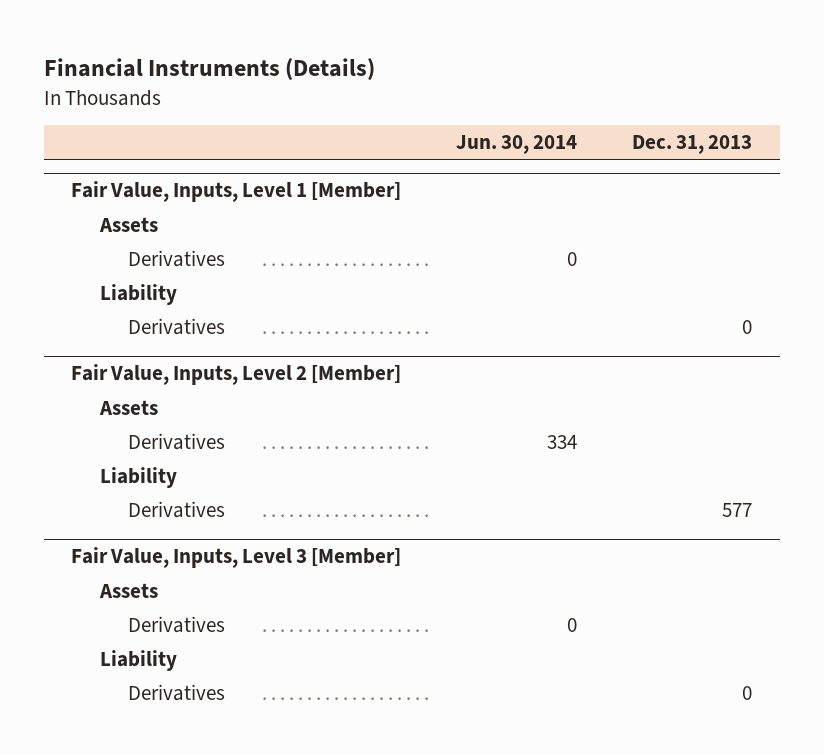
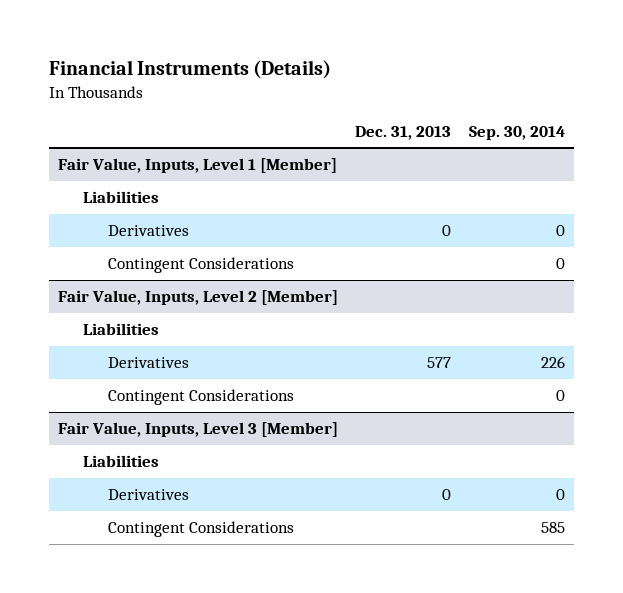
- | Jun. 30, 2014 | Dec. 31, 2013
+ | Dec. 31, 2013 | Sep. 30, 2014
@ Fair Value, Inputs, Level 1 [Member]
- Assets
- Derivatives | 0 |
- Liability
+ Liabilities
+ Contingent Considerations | | 0
@ Fair Value, Inputs, Level 2 [Member]
- Assets
- Derivatives | 334 |
- Liability
+ Liabilities
+ Contingent Considerations | | 0
@ Fair Value, Inputs, Level 3 [Member]
- Assets
- Derivatives | 0 |
- Liability
+ Liabilities
+ Contingent Considerations | | 585

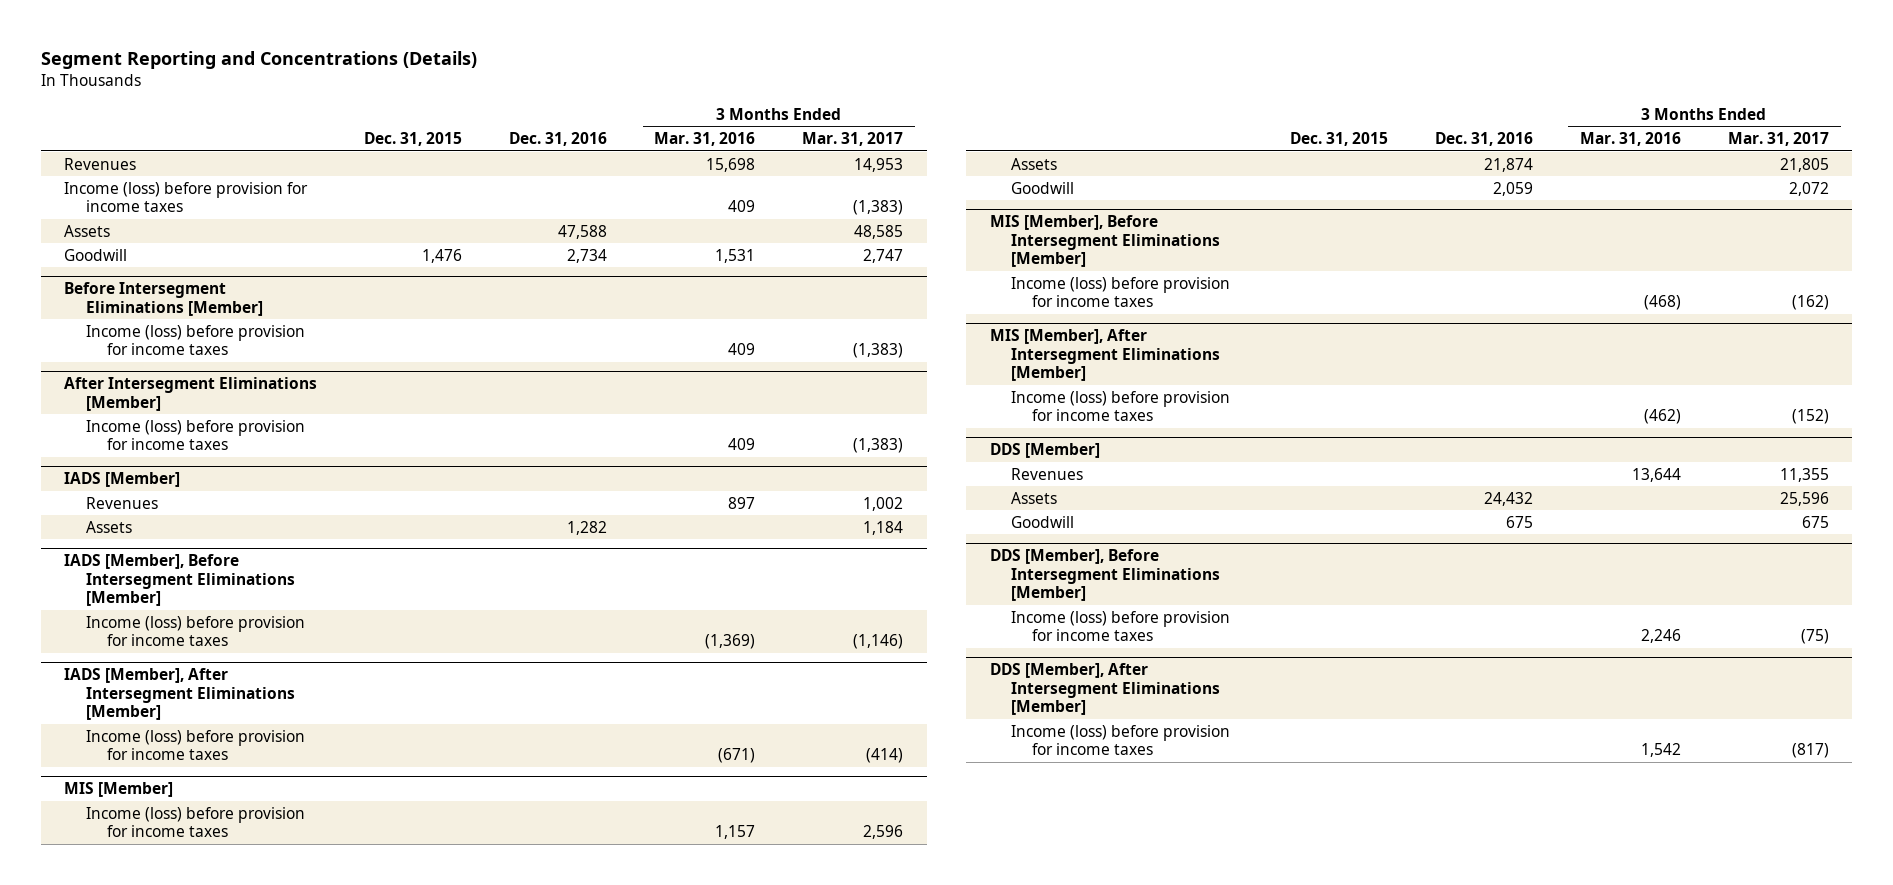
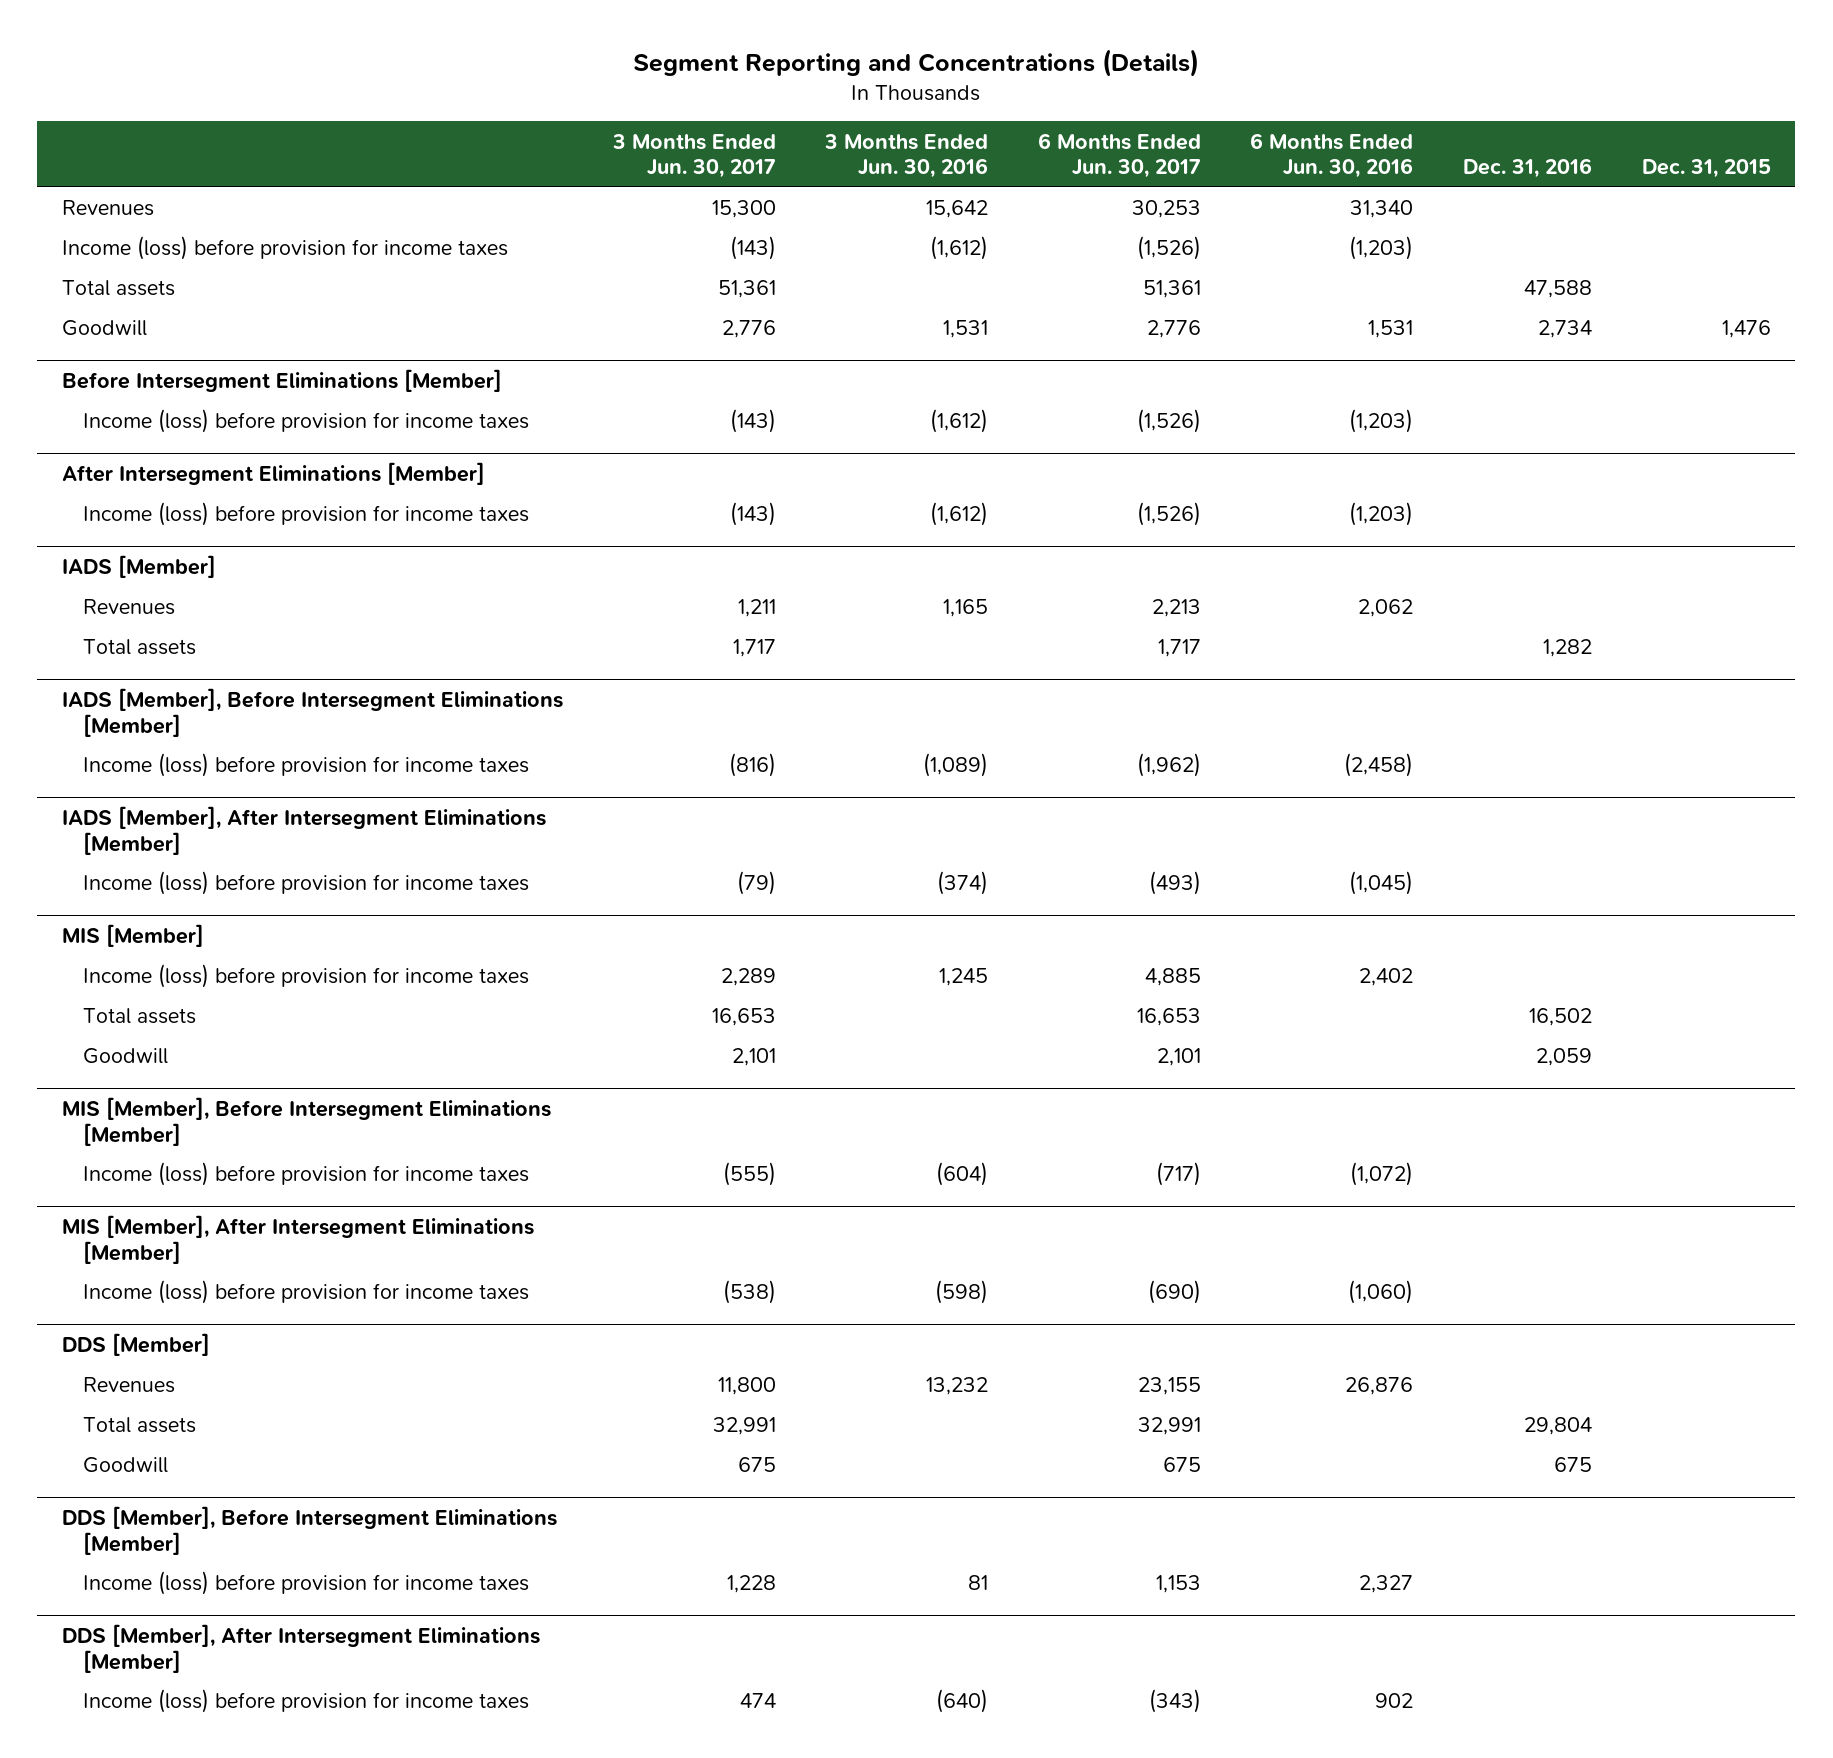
- | Dec. 31, 2015 | Dec. 31, 2016 | 3 Months Ended Mar. 31, 2016 | 3 Months Ended Mar. 31, 2017
+ | 3 Months Ended Jun. 30, 2017 | 3 Months Ended Jun. 30, 2016 | 6 Months Ended Jun. 30, 2017 | 6 Months Ended Jun. 30, 2016 | Dec. 31, 2016 | Dec. 31, 2015
- Assets | | 47,588 | | 48,585
+ Total assets | 51,361 | | 51,361 | | 47,588 |
@ IADS [Member]
- Assets | | 1,282 | | 1,184
+ Total assets | 1,717 | | 1,717 | | 1,282 |
@ MIS [Member]
- Assets | | 21,874 | | 21,805
+ Total assets | 16,653 | | 16,653 | | 16,502 |
@ DDS [Member]
- Assets | | 24,432 | | 25,596
+ Total assets | 32,991 | | 32,991 | | 29,804 |

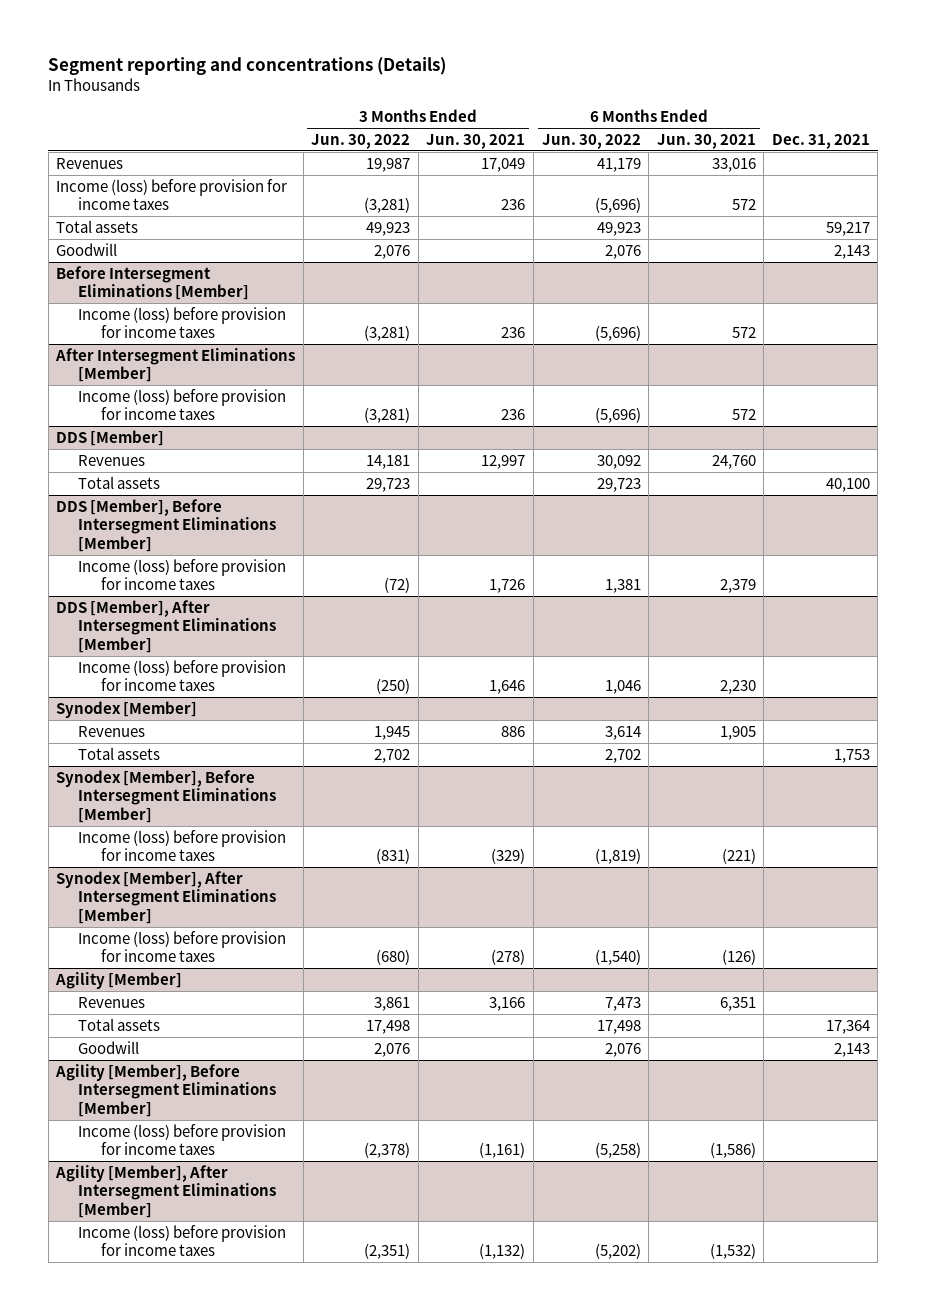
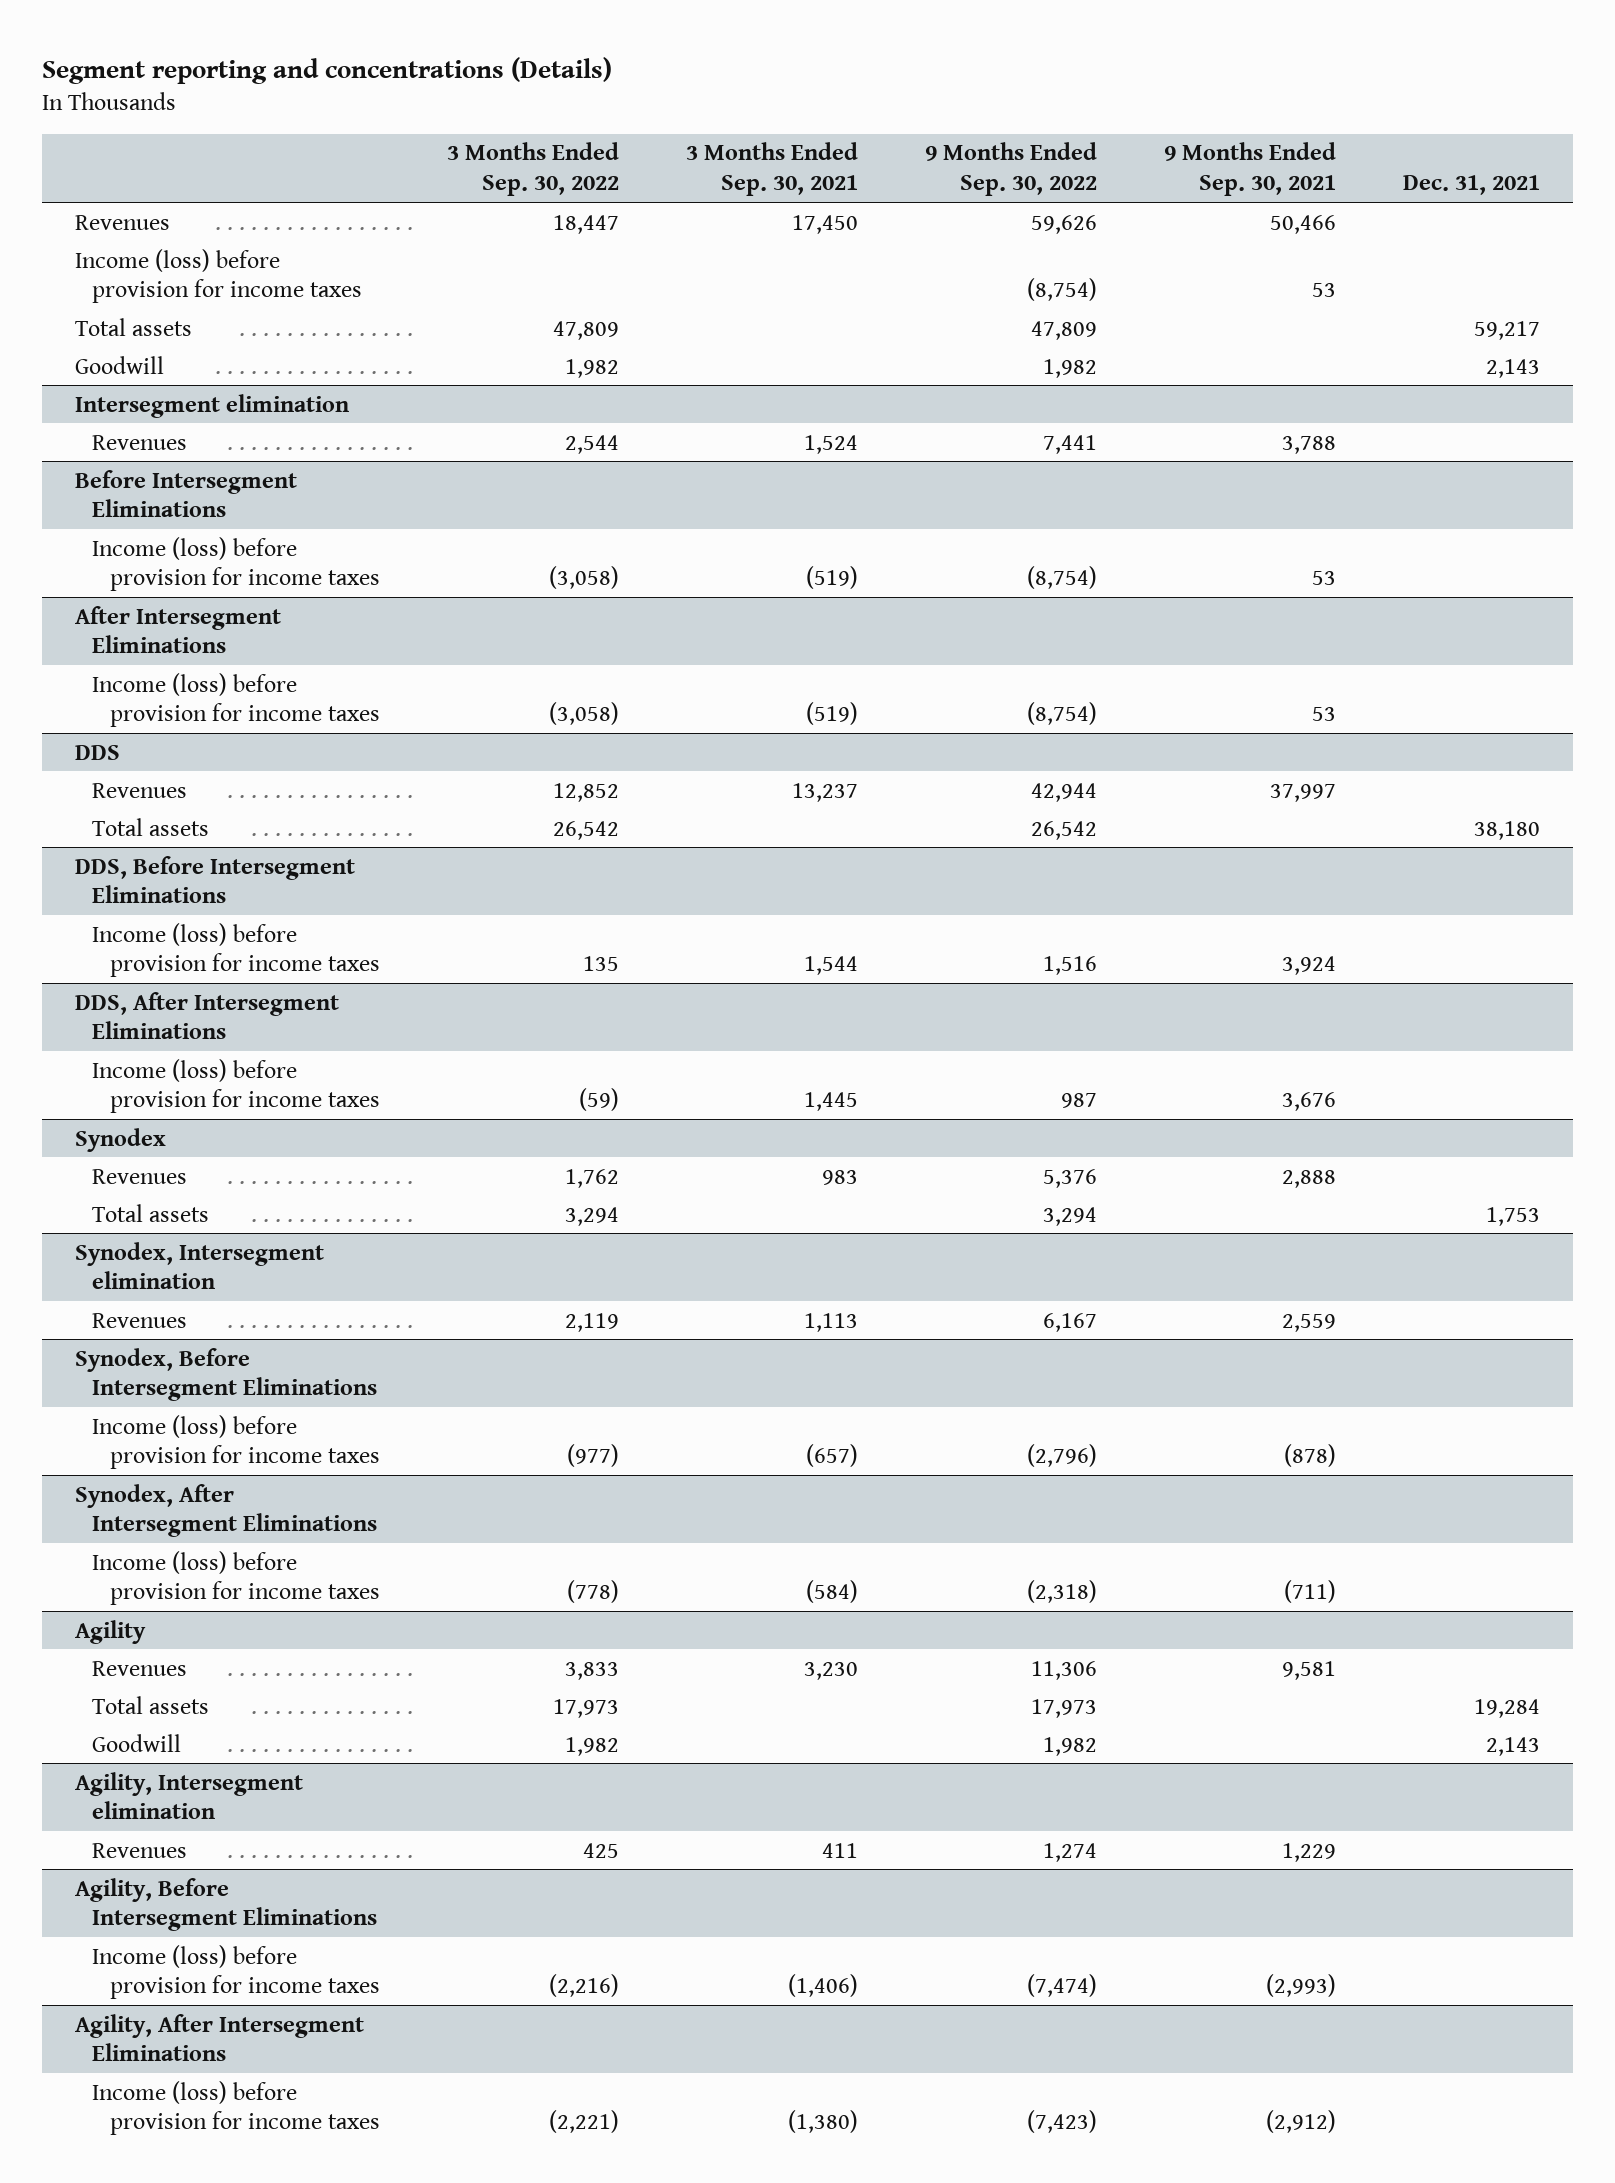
- | 3 Months Ended Jun. 30, 2022 | 3 Months Ended Jun. 30, 2021 | 6 Months Ended Jun. 30, 2022 | 6 Months Ended Jun. 30, 2021 | Dec. 31, 2021
+ | 3 Months Ended Sep. 30, 2022 | 3 Months Ended Sep. 30, 2021 | 9 Months Ended Sep. 30, 2022 | 9 Months Ended Sep. 30, 2021 | Dec. 31, 2021
- Before Intersegment Eliminations [Member]
+ Intersegment elimination
+ Revenues | 2,544 | 1,524 | 7,441 | 3,788 |
+ Before Intersegment Eliminations
- After Intersegment Eliminations [Member]
+ After Intersegment Eliminations
- DDS [Member]
+ DDS
- Total assets | 29,723 | | 29,723 | | 40,100
- DDS [Member], Before Intersegment Eliminations [Member]
+ Total assets | 26,542 | | 26,542 | | 38,180
+ DDS, Before Intersegment Eliminations
- DDS [Member], After Intersegment Eliminations [Member]
+ DDS, After Intersegment Eliminations
- Synodex [Member]
+ Synodex
- Synodex [Member], Before Intersegment Eliminations [Member]
+ Synodex, Intersegment elimination
+ Revenues | 2,119 | 1,113 | 6,167 | 2,559 |
+ Synodex, Before Intersegment Eliminations
- Synodex [Member], After Intersegment Eliminations [Member]
+ Synodex, After Intersegment Eliminations
- Agility [Member]
+ Agility
- Total assets | 17,498 | | 17,498 | | 17,364
+ Total assets | 17,973 | | 17,973 | | 19,284
- Agility [Member], Before Intersegment Eliminations [Member]
+ Agility, Intersegment elimination
+ Revenues | 425 | 411 | 1,274 | 1,229 |
+ Agility, Before Intersegment Eliminations
- Agility [Member], After Intersegment Eliminations [Member]
+ Agility, After Intersegment Eliminations

